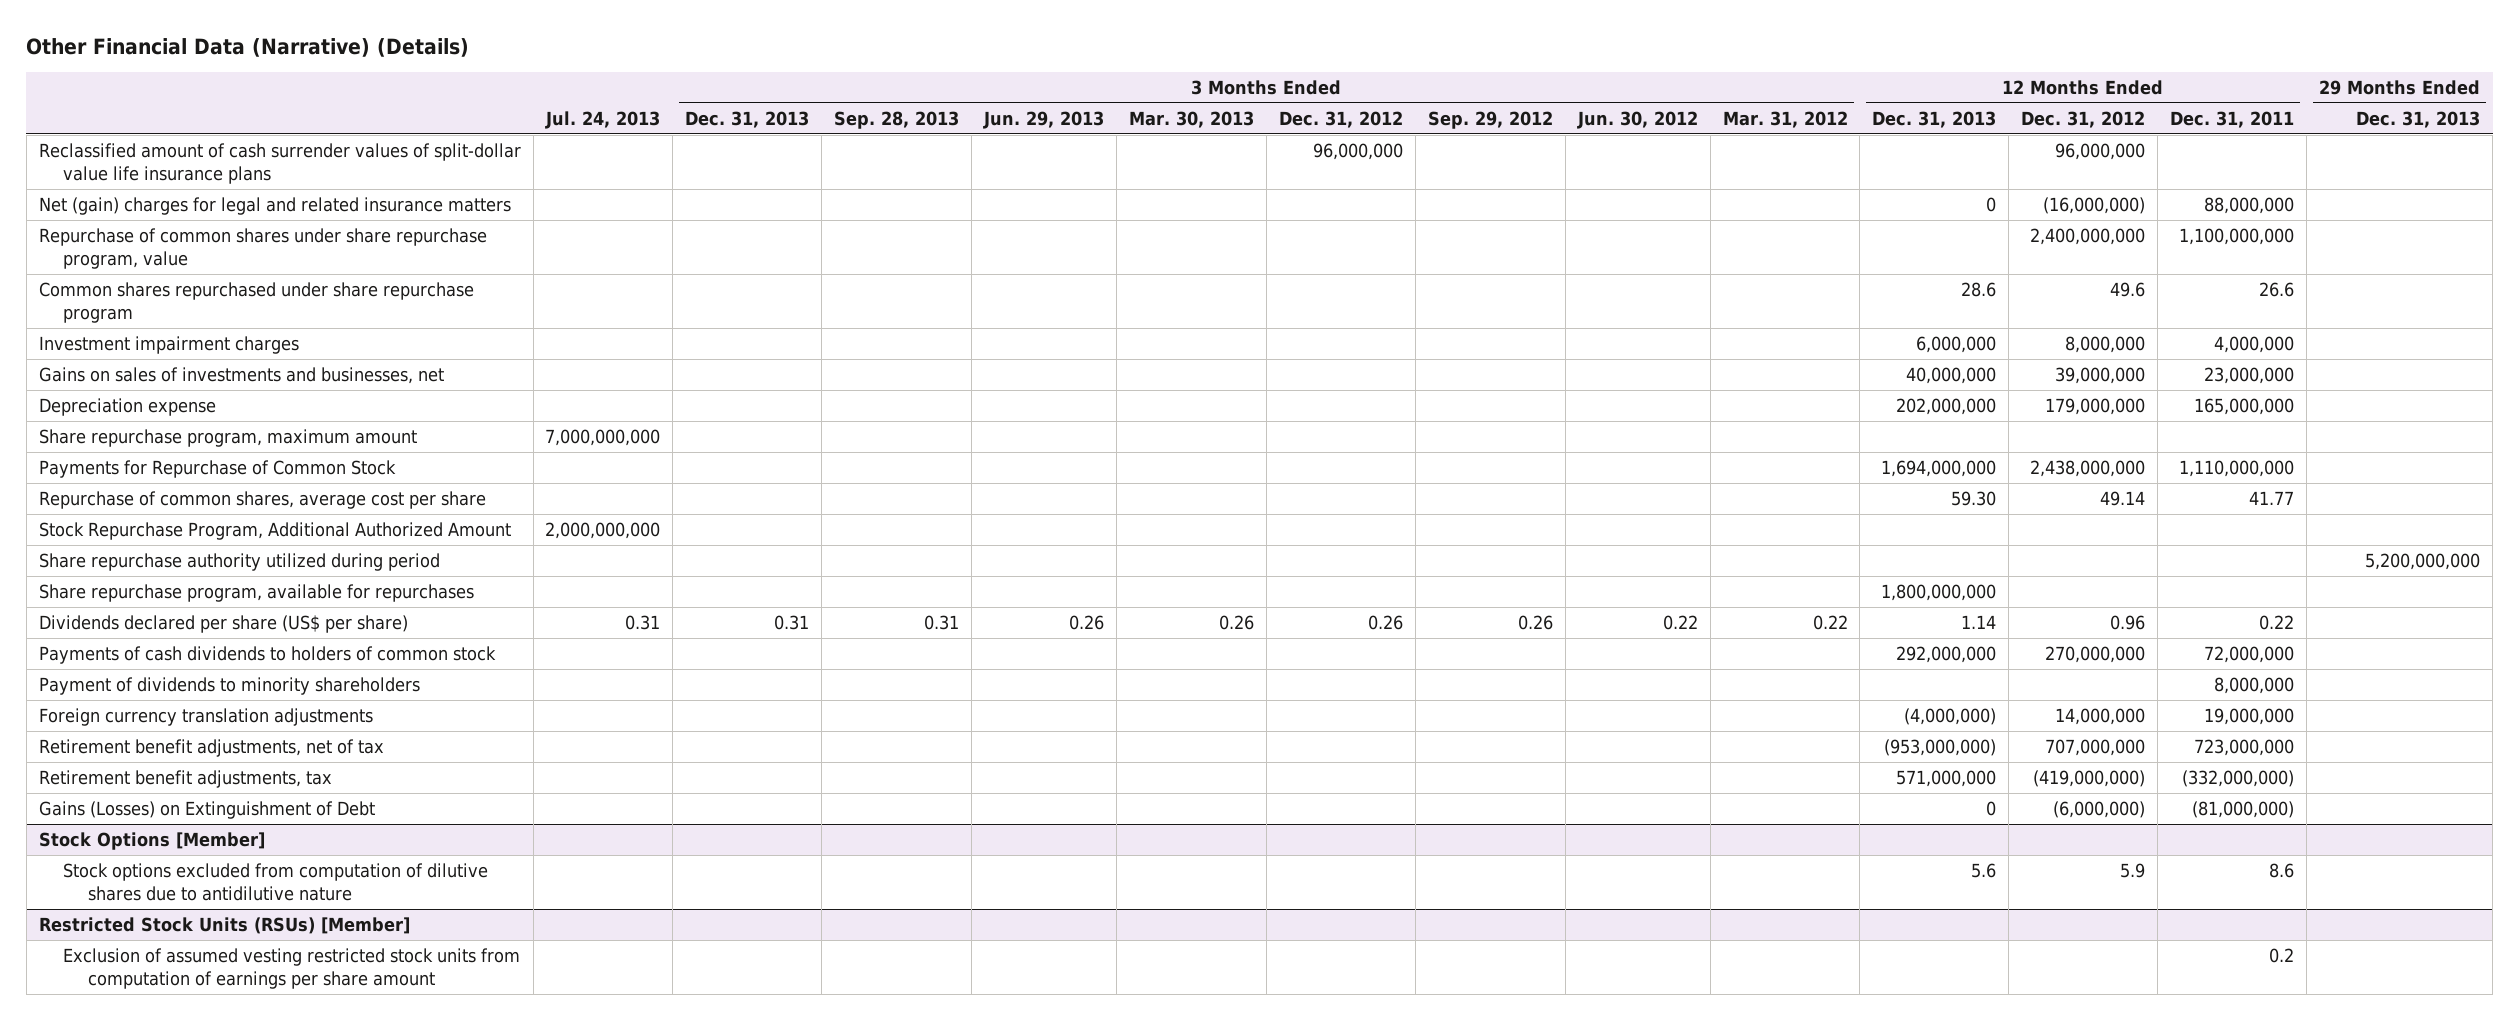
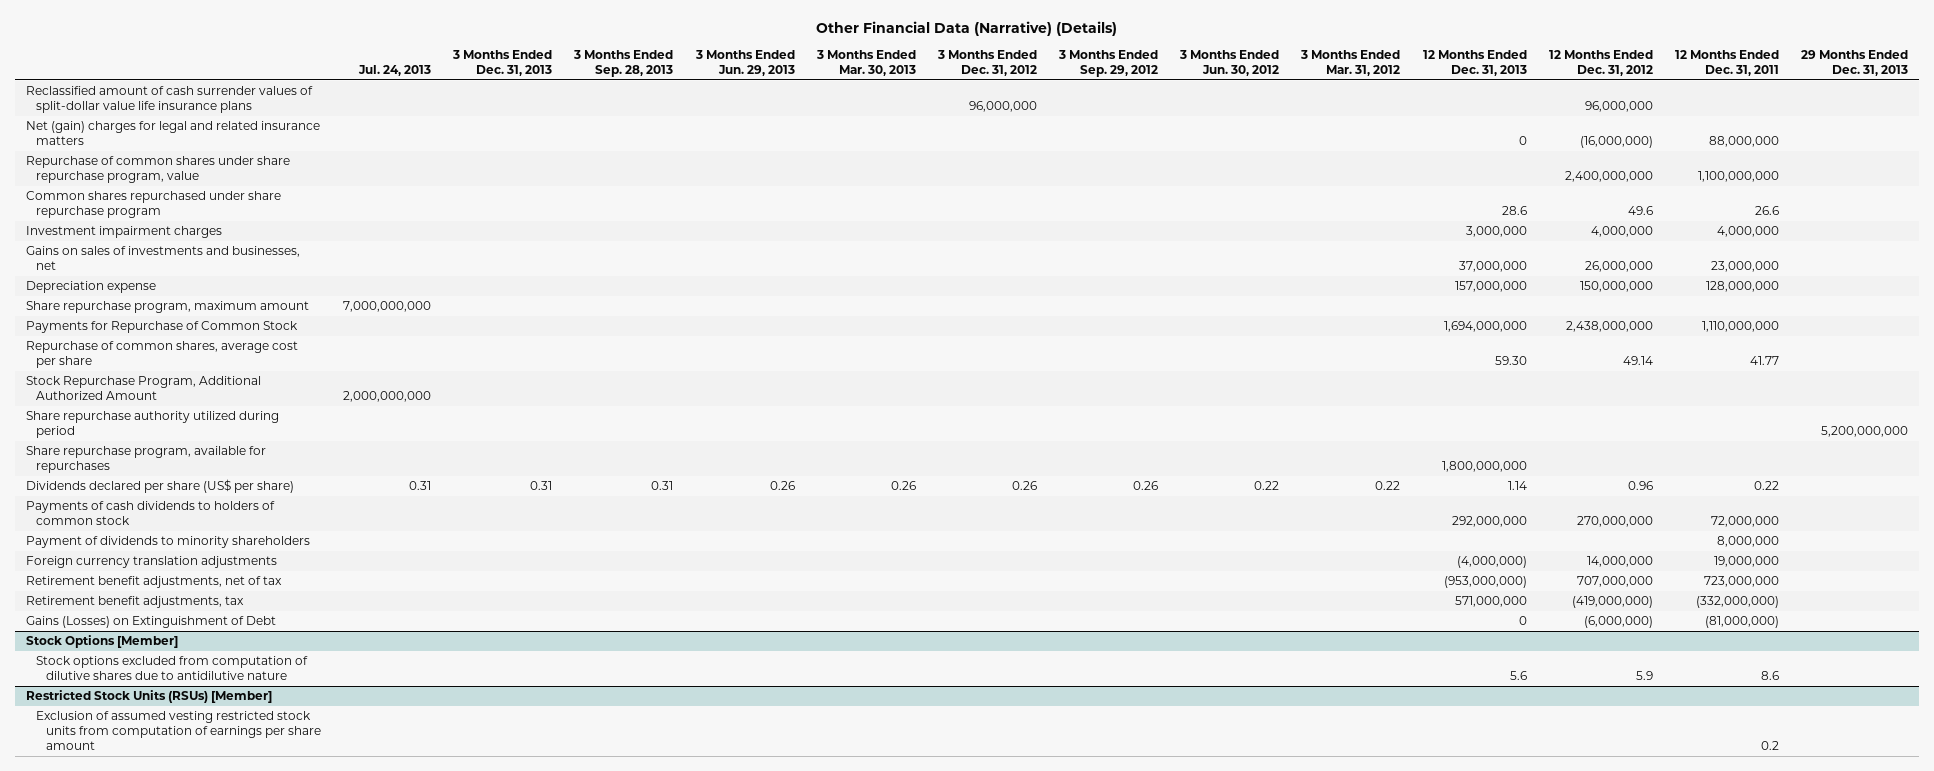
- Investment impairment charges | | | | | | | | | | 6,000,000 | 8,000,000 | 4,000,000 |
- Gains on sales of investments and businesses, net | | | | | | | | | | 40,000,000 | 39,000,000 | 23,000,000 |
- Depreciation expense | | | | | | | | | | 202,000,000 | 179,000,000 | 165,000,000 |
+ Investment impairment charges | | | | | | | | | | 3,000,000 | 4,000,000 | 4,000,000 |
+ Gains on sales of investments and businesses, net | | | | | | | | | | 37,000,000 | 26,000,000 | 23,000,000 |
+ Depreciation expense | | | | | | | | | | 157,000,000 | 150,000,000 | 128,000,000 |

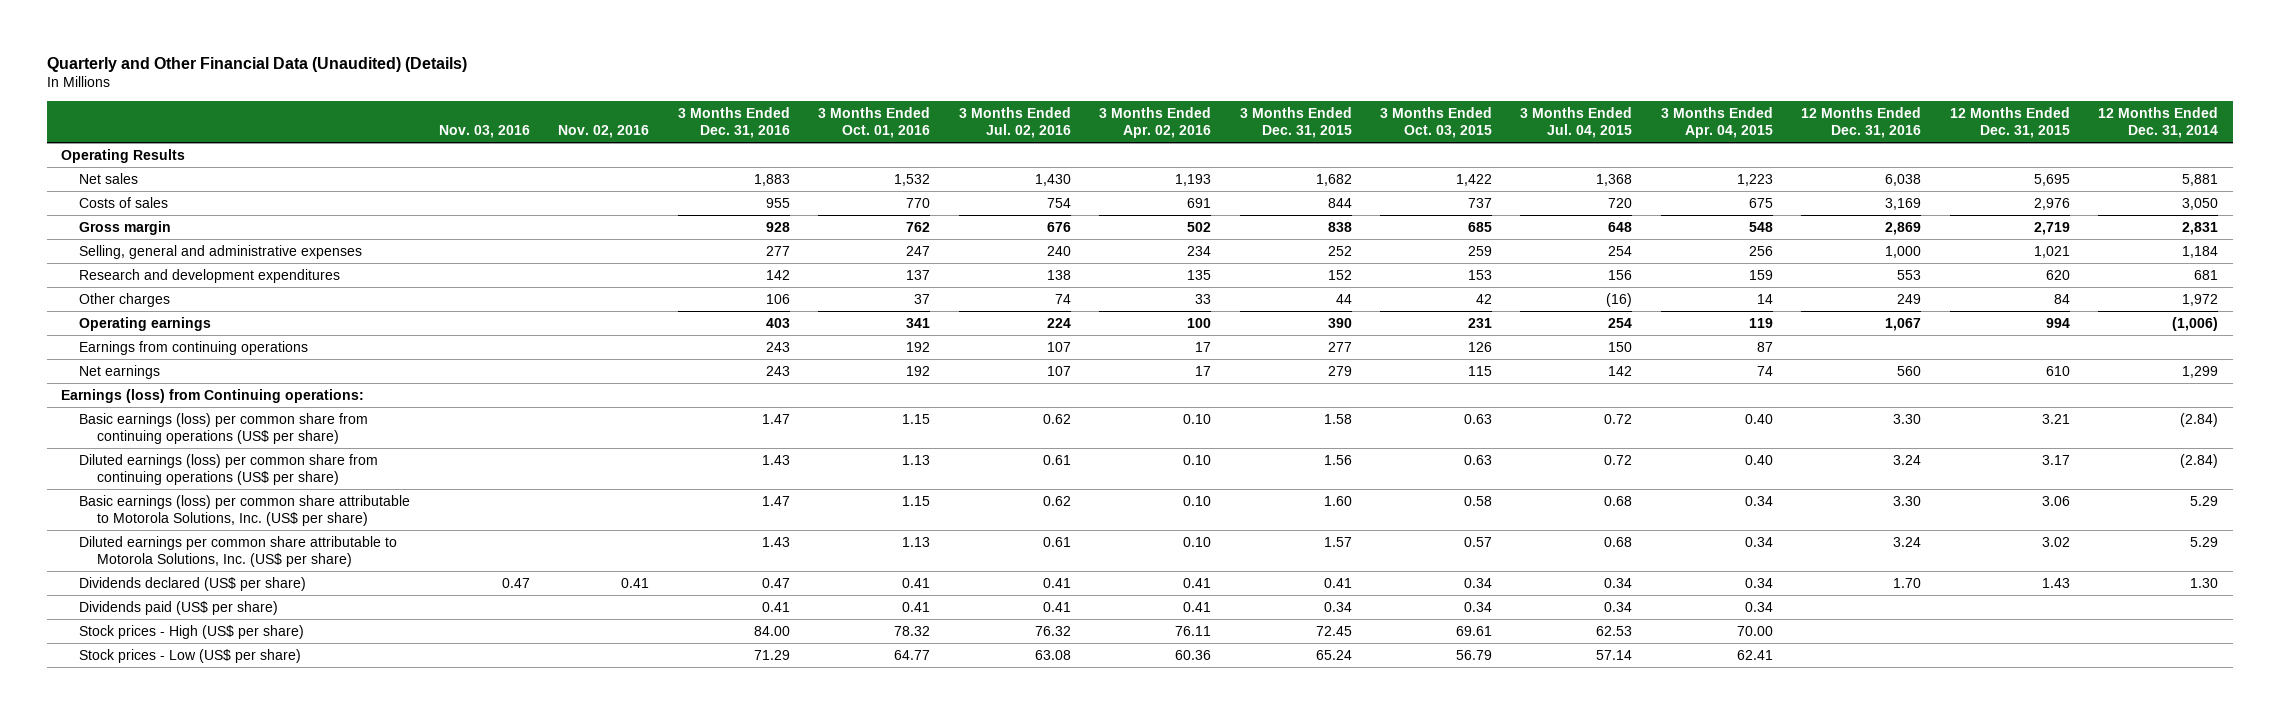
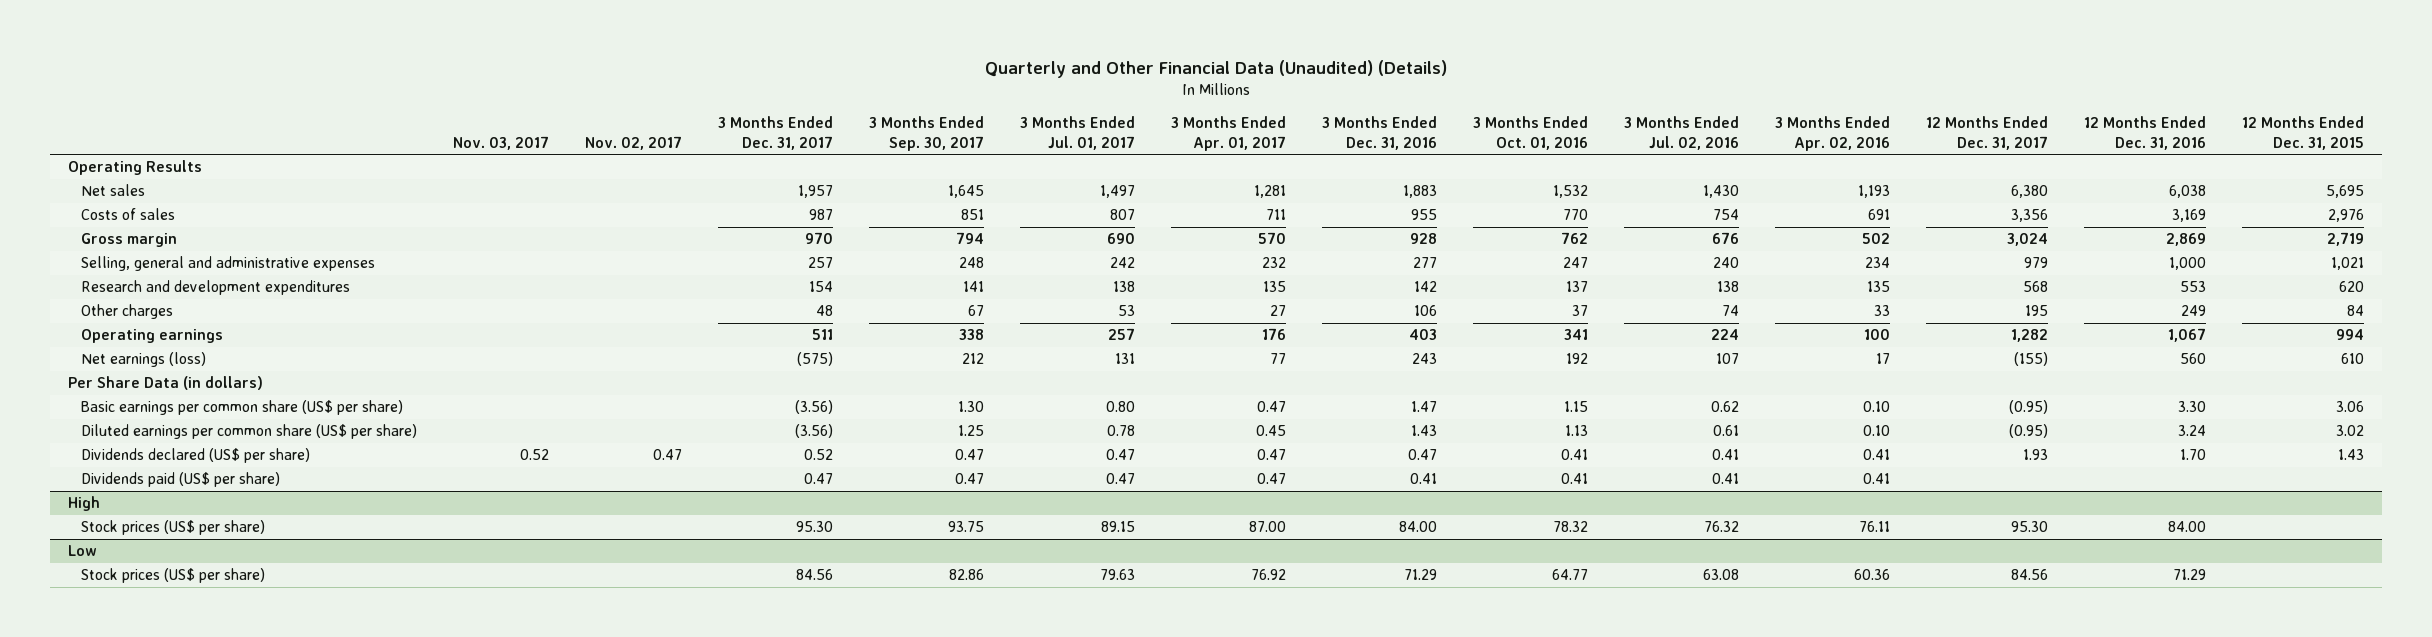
- | Nov. 03, 2016 | Nov. 02, 2016 | 3 Months Ended Dec. 31, 2016 | 3 Months Ended Oct. 01, 2016 | 3 Months Ended Jul. 02, 2016 | 3 Months Ended Apr. 02, 2016 | 3 Months Ended Dec. 31, 2015 | 3 Months Ended Oct. 03, 2015 | 3 Months Ended Jul. 04, 2015 | 3 Months Ended Apr. 04, 2015 | 12 Months Ended Dec. 31, 2016 | 12 Months Ended Dec. 31, 2015 | 12 Months Ended Dec. 31, 2014
+ | Nov. 03, 2017 | Nov. 02, 2017 | 3 Months Ended Dec. 31, 2017 | 3 Months Ended Sep. 30, 2017 | 3 Months Ended Jul. 01, 2017 | 3 Months Ended Apr. 01, 2017 | 3 Months Ended Dec. 31, 2016 | 3 Months Ended Oct. 01, 2016 | 3 Months Ended Jul. 02, 2016 | 3 Months Ended Apr. 02, 2016 | 12 Months Ended Dec. 31, 2017 | 12 Months Ended Dec. 31, 2016 | 12 Months Ended Dec. 31, 2015
- Earnings from continuing operations | | | 243 | 192 | 107 | 17 | 277 | 126 | 150 | 87 | | |
- Net earnings | | | 243 | 192 | 107 | 17 | 279 | 115 | 142 | 74 | 560 | 610 | 1,299
- Earnings (loss) from Continuing operations:
- Basic earnings (loss) per common share from continuing operations (US$ per share) | | | 1.47 | 1.15 | 0.62 | 0.10 | 1.58 | 0.63 | 0.72 | 0.40 | 3.30 | 3.21 | (2.84)
- Diluted earnings (loss) per common share from continuing operations (US$ per share) | | | 1.43 | 1.13 | 0.61 | 0.10 | 1.56 | 0.63 | 0.72 | 0.40 | 3.24 | 3.17 | (2.84)
- Basic earnings (loss) per common share attributable to Motorola Solutions, Inc. (US$ per share) | | | 1.47 | 1.15 | 0.62 | 0.10 | 1.60 | 0.58 | 0.68 | 0.34 | 3.30 | 3.06 | 5.29
- Diluted earnings per common share attributable to Motorola Solutions, Inc. (US$ per share) | | | 1.43 | 1.13 | 0.61 | 0.10 | 1.57 | 0.57 | 0.68 | 0.34 | 3.24 | 3.02 | 5.29
+ Net earnings (loss) | | | (575) | 212 | 131 | 77 | 243 | 192 | 107 | 17 | (155) | 560 | 610
+ Per Share Data (in dollars)
+ Basic earnings per common share (US$ per share) | | | (3.56) | 1.30 | 0.80 | 0.47 | 1.47 | 1.15 | 0.62 | 0.10 | (0.95) | 3.30 | 3.06
+ Diluted earnings per common share (US$ per share) | | | (3.56) | 1.25 | 0.78 | 0.45 | 1.43 | 1.13 | 0.61 | 0.10 | (0.95) | 3.24 | 3.02
- Stock prices - High (US$ per share) | | | 84.00 | 78.32 | 76.32 | 76.11 | 72.45 | 69.61 | 62.53 | 70.00 | | |
- Stock prices - Low (US$ per share) | | | 71.29 | 64.77 | 63.08 | 60.36 | 65.24 | 56.79 | 57.14 | 62.41 | | |
+ High
+ Stock prices (US$ per share) | | | 95.30 | 93.75 | 89.15 | 87.00 | 84.00 | 78.32 | 76.32 | 76.11 | 95.30 | 84.00 |
+ Low
+ Stock prices (US$ per share) | | | 84.56 | 82.86 | 79.63 | 76.92 | 71.29 | 64.77 | 63.08 | 60.36 | 84.56 | 71.29 |

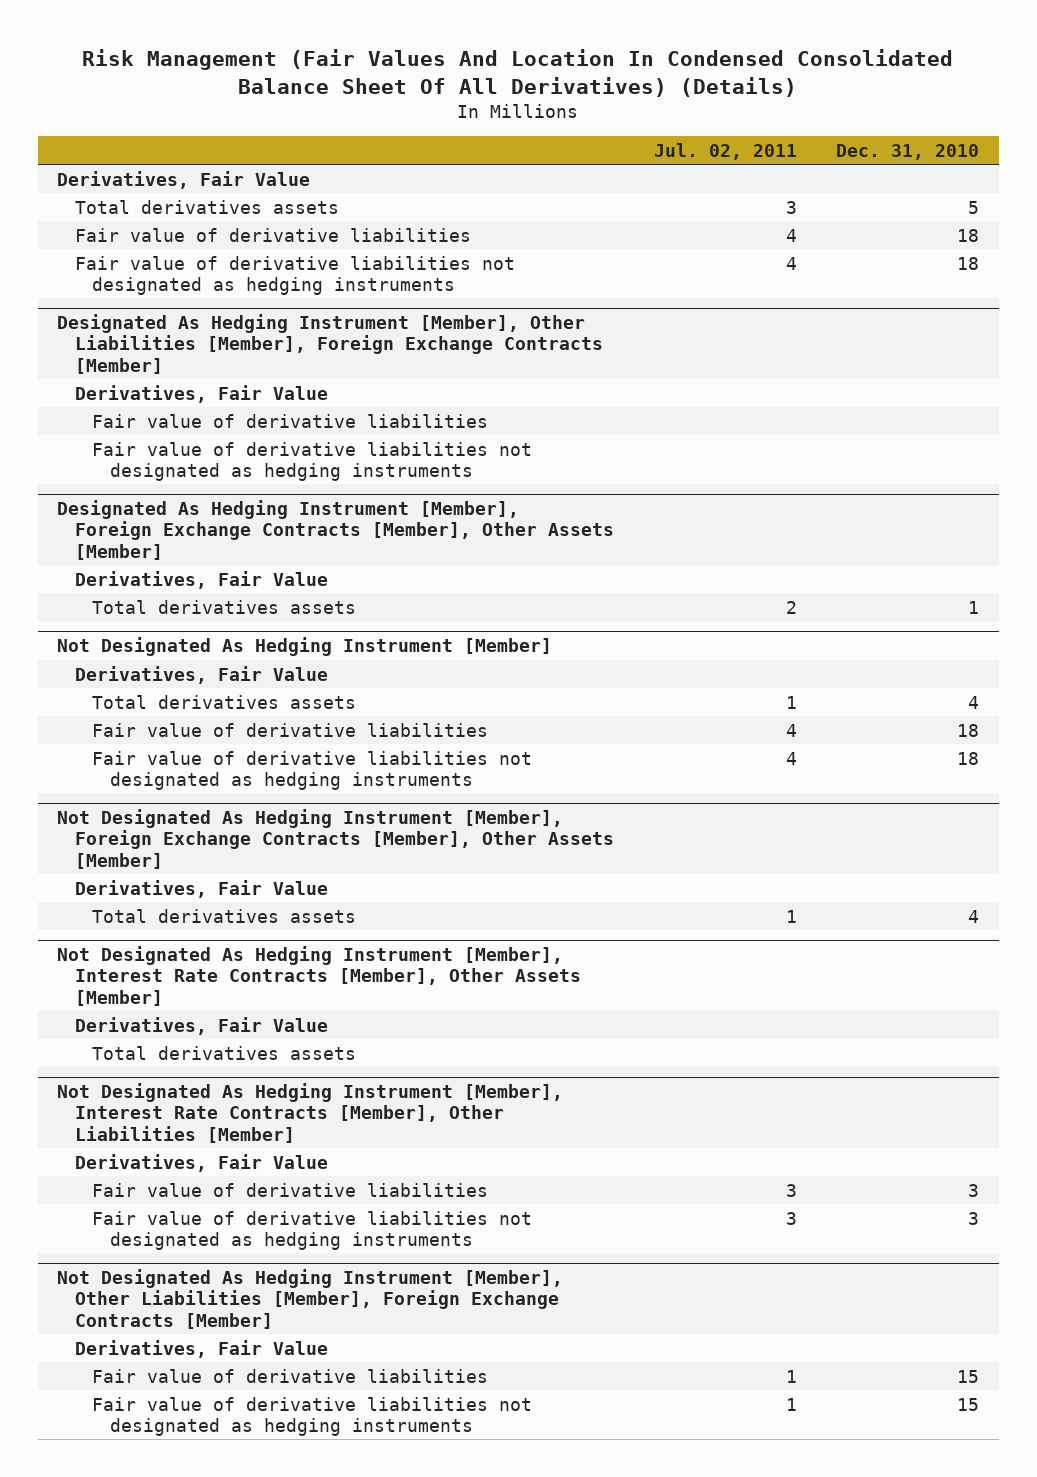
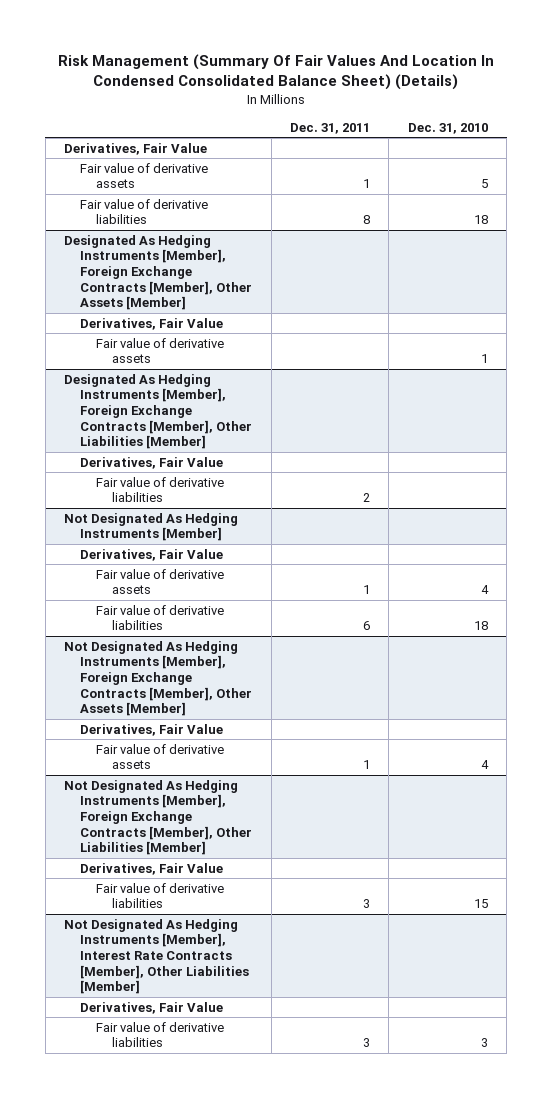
- Risk Management (Fair Values And Location In Condensed Consolidated Balance Sheet Of All Derivatives) (Details)
+ Risk Management (Summary Of Fair Values And Location In Condensed Consolidated Balance Sheet) (Details)
- | Jul. 02, 2011 | Dec. 31, 2010
+ | Dec. 31, 2011 | Dec. 31, 2010
- Total derivatives assets | 3 | 5
+ Fair value of derivative assets | 1 | 5
- Fair value of derivative liabilities not designated as hedging instruments | 4 | 18
- Designated As Hedging Instrument [Member], Other Liabilities [Member], Foreign Exchange Contracts [Member]
+ Designated As Hedging Instruments [Member], Foreign Exchange Contracts [Member], Other Assets [Member]
- Fair value of derivative liabilities
- Fair value of derivative liabilities not designated as hedging instruments
- Designated As Hedging Instrument [Member], Foreign Exchange Contracts [Member], Other Assets [Member]
+ Fair value of derivative assets | | 1
+ Designated As Hedging Instruments [Member], Foreign Exchange Contracts [Member], Other Liabilities [Member]
- Total derivatives assets | 2 | 1
- Not Designated As Hedging Instrument [Member]
+ Fair value of derivative liabilities | 2 |
+ Not Designated As Hedging Instruments [Member]
- Total derivatives assets | 1 | 4
+ Fair value of derivative assets | 1 | 4
- Fair value of derivative liabilities not designated as hedging instruments | 4 | 18
- Not Designated As Hedging Instrument [Member], Foreign Exchange Contracts [Member], Other Assets [Member]
+ Not Designated As Hedging Instruments [Member], Foreign Exchange Contracts [Member], Other Assets [Member]
- Total derivatives assets | 1 | 4
- Not Designated As Hedging Instrument [Member], Interest Rate Contracts [Member], Other Assets [Member]
+ Fair value of derivative assets | 1 | 4
+ Not Designated As Hedging Instruments [Member], Foreign Exchange Contracts [Member], Other Liabilities [Member]
- Total derivatives assets
- Not Designated As Hedging Instrument [Member], Interest Rate Contracts [Member], Other Liabilities [Member]
+ Fair value of derivative liabilities | 3 | 15
+ Not Designated As Hedging Instruments [Member], Interest Rate Contracts [Member], Other Liabilities [Member]
- Fair value of derivative liabilities not designated as hedging instruments | 3 | 3
- Not Designated As Hedging Instrument [Member], Other Liabilities [Member], Foreign Exchange Contracts [Member]
- Derivatives, Fair Value
- Fair value of derivative liabilities | 1 | 15
- Fair value of derivative liabilities not designated as hedging instruments | 1 | 15

